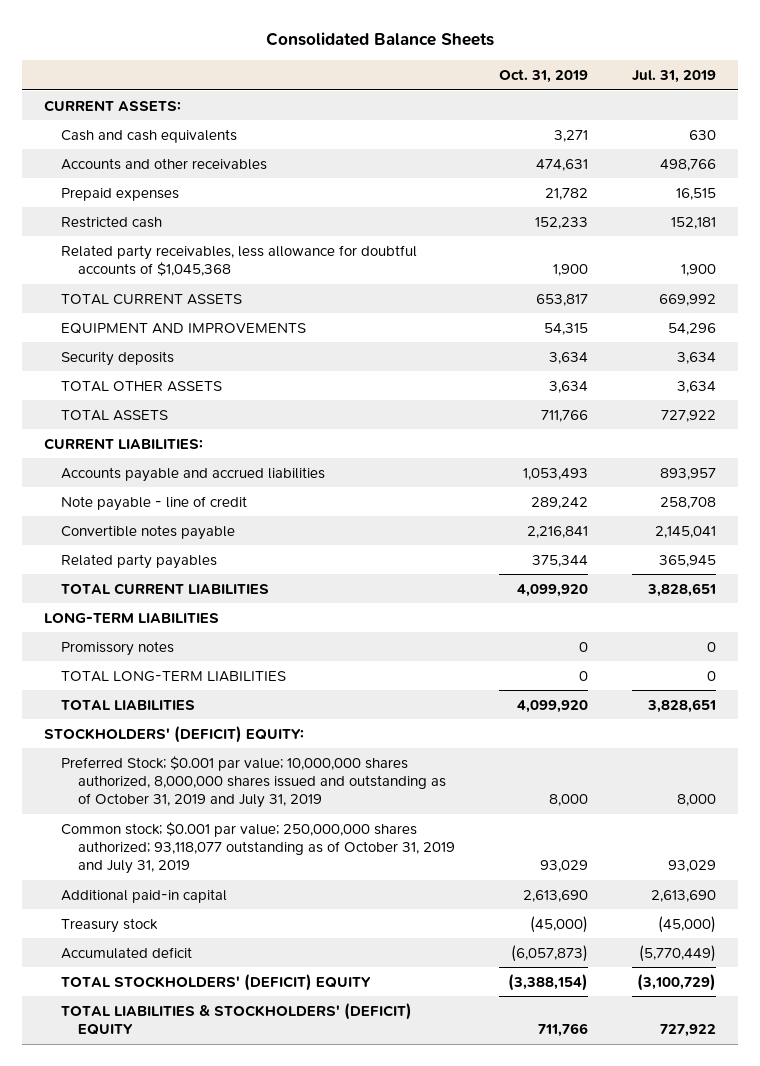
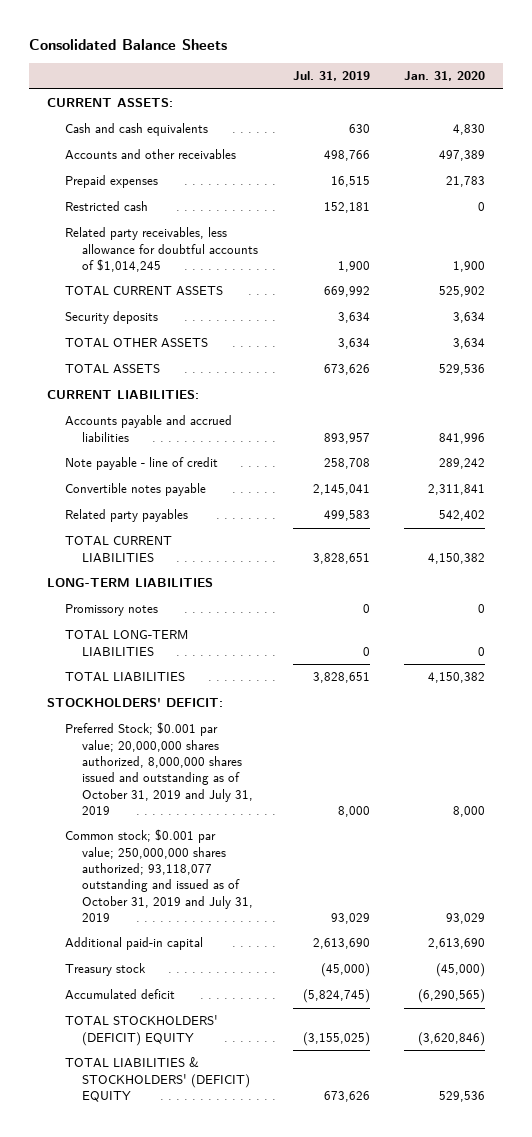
- | Oct. 31, 2019 | Jul. 31, 2019
+ | Jul. 31, 2019 | Jan. 31, 2020
- Related party receivables, less allowance for doubtful accounts of $1,045,368 | 1,900 | 1,900
+ Related party receivables, less allowance for doubtful accounts of $1,014,245 | 1,900 | 1,900
- EQUIPMENT AND IMPROVEMENTS | 54,315 | 54,296
- TOTAL ASSETS | 711,766 | 727,922
+ TOTAL ASSETS | 673,626 | 529,536
- Related party payables | 375,344 | 365,945
+ Related party payables | 499,583 | 542,402
- STOCKHOLDERS' (DEFICIT) EQUITY:
- Preferred Stock; $0.001 par value; 10,000,000 shares authorized, 8,000,000 shares issued and outstanding as of October 31, 2019 and July 31, 2019 | 8,000 | 8,000
- Common stock; $0.001 par value; 250,000,000 shares authorized; 93,118,077 outstanding as of October 31, 2019 and July 31, 2019 | 93,029 | 93,029
+ STOCKHOLDERS' DEFICIT:
+ Preferred Stock; $0.001 par value; 20,000,000 shares authorized, 8,000,000 shares issued and outstanding as of October 31, 2019 and July 31, 2019 | 8,000 | 8,000
+ Common stock; $0.001 par value; 250,000,000 shares authorized; 93,118,077 outstanding and issued as of October 31, 2019 and July 31, 2019 | 93,029 | 93,029
- Accumulated deficit | (6,057,873) | (5,770,449)
- TOTAL STOCKHOLDERS' (DEFICIT) EQUITY | (3,388,154) | (3,100,729)
- TOTAL LIABILITIES & STOCKHOLDERS' (DEFICIT) EQUITY | 711,766 | 727,922
+ Accumulated deficit | (5,824,745) | (6,290,565)
+ TOTAL STOCKHOLDERS' (DEFICIT) EQUITY | (3,155,025) | (3,620,846)
+ TOTAL LIABILITIES & STOCKHOLDERS' (DEFICIT) EQUITY | 673,626 | 529,536

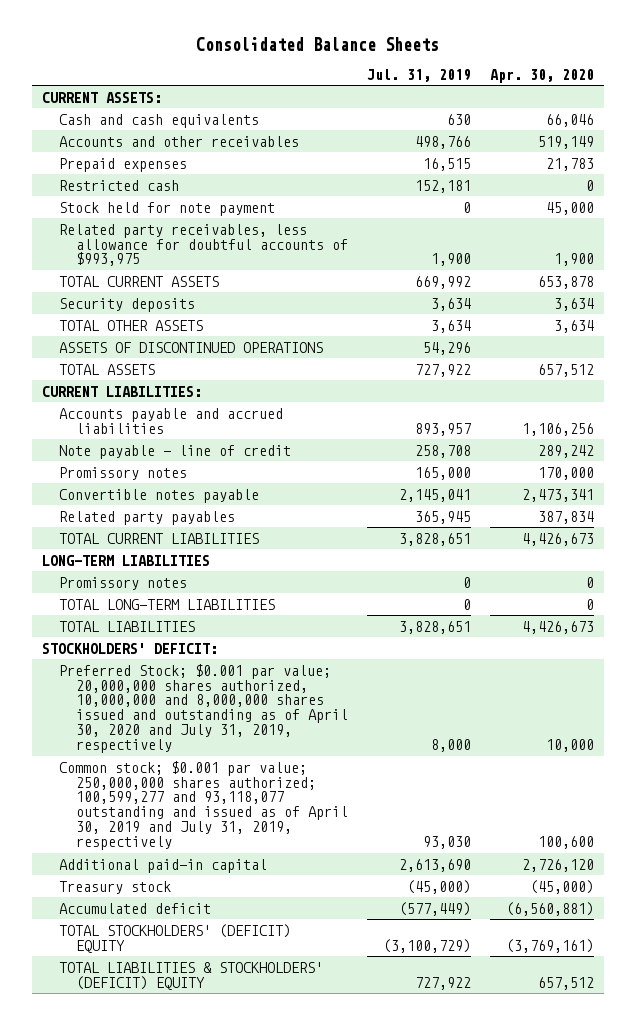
- | Jul. 31, 2019 | Jan. 31, 2020
+ | Jul. 31, 2019 | Apr. 30, 2020
- Related party receivables, less allowance for doubtful accounts of $1,014,245 | 1,900 | 1,900
+ Stock held for note payment | 0 | 45,000
+ Related party receivables, less allowance for doubtful accounts of $993,975 | 1,900 | 1,900
- TOTAL ASSETS | 673,626 | 529,536
+ ASSETS OF DISCONTINUED OPERATIONS | 54,296 |
+ TOTAL ASSETS | 727,922 | 657,512
+ Promissory notes | 165,000 | 170,000
- Related party payables | 499,583 | 542,402
+ Related party payables | 365,945 | 387,834
- Preferred Stock; $0.001 par value; 20,000,000 shares authorized, 8,000,000 shares issued and outstanding as of October 31, 2019 and July 31, 2019 | 8,000 | 8,000
- Common stock; $0.001 par value; 250,000,000 shares authorized; 93,118,077 outstanding and issued as of October 31, 2019 and July 31, 2019 | 93,029 | 93,029
+ Preferred Stock; $0.001 par value; 20,000,000 shares authorized, 10,000,000 and 8,000,000 shares issued and outstanding as of April 30, 2020 and July 31, 2019, respectively | 8,000 | 10,000
+ Common stock; $0.001 par value; 250,000,000 shares authorized; 100,599,277 and 93,118,077 outstanding and issued as of April 30, 2019 and July 31, 2019, respectively | 93,030 | 100,600
- Accumulated deficit | (5,824,745) | (6,290,565)
- TOTAL STOCKHOLDERS' (DEFICIT) EQUITY | (3,155,025) | (3,620,846)
- TOTAL LIABILITIES & STOCKHOLDERS' (DEFICIT) EQUITY | 673,626 | 529,536
+ Accumulated deficit | (577,449) | (6,560,881)
+ TOTAL STOCKHOLDERS' (DEFICIT) EQUITY | (3,100,729) | (3,769,161)
+ TOTAL LIABILITIES & STOCKHOLDERS' (DEFICIT) EQUITY | 727,922 | 657,512

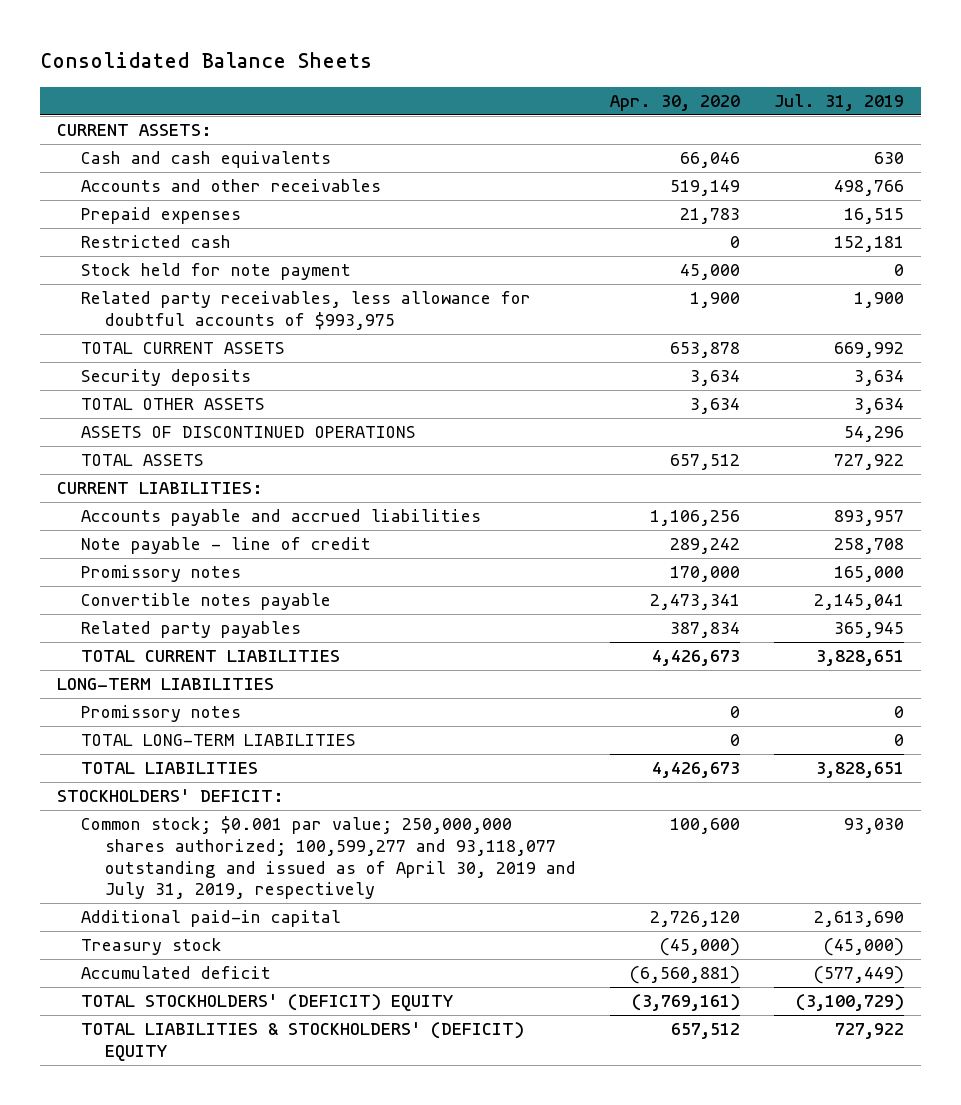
- | Jul. 31, 2019 | Apr. 30, 2020
+ | Apr. 30, 2020 | Jul. 31, 2019
- Preferred Stock; $0.001 par value; 20,000,000 shares authorized, 10,000,000 and 8,000,000 shares issued and outstanding as of April 30, 2020 and July 31, 2019, respectively | 8,000 | 10,000

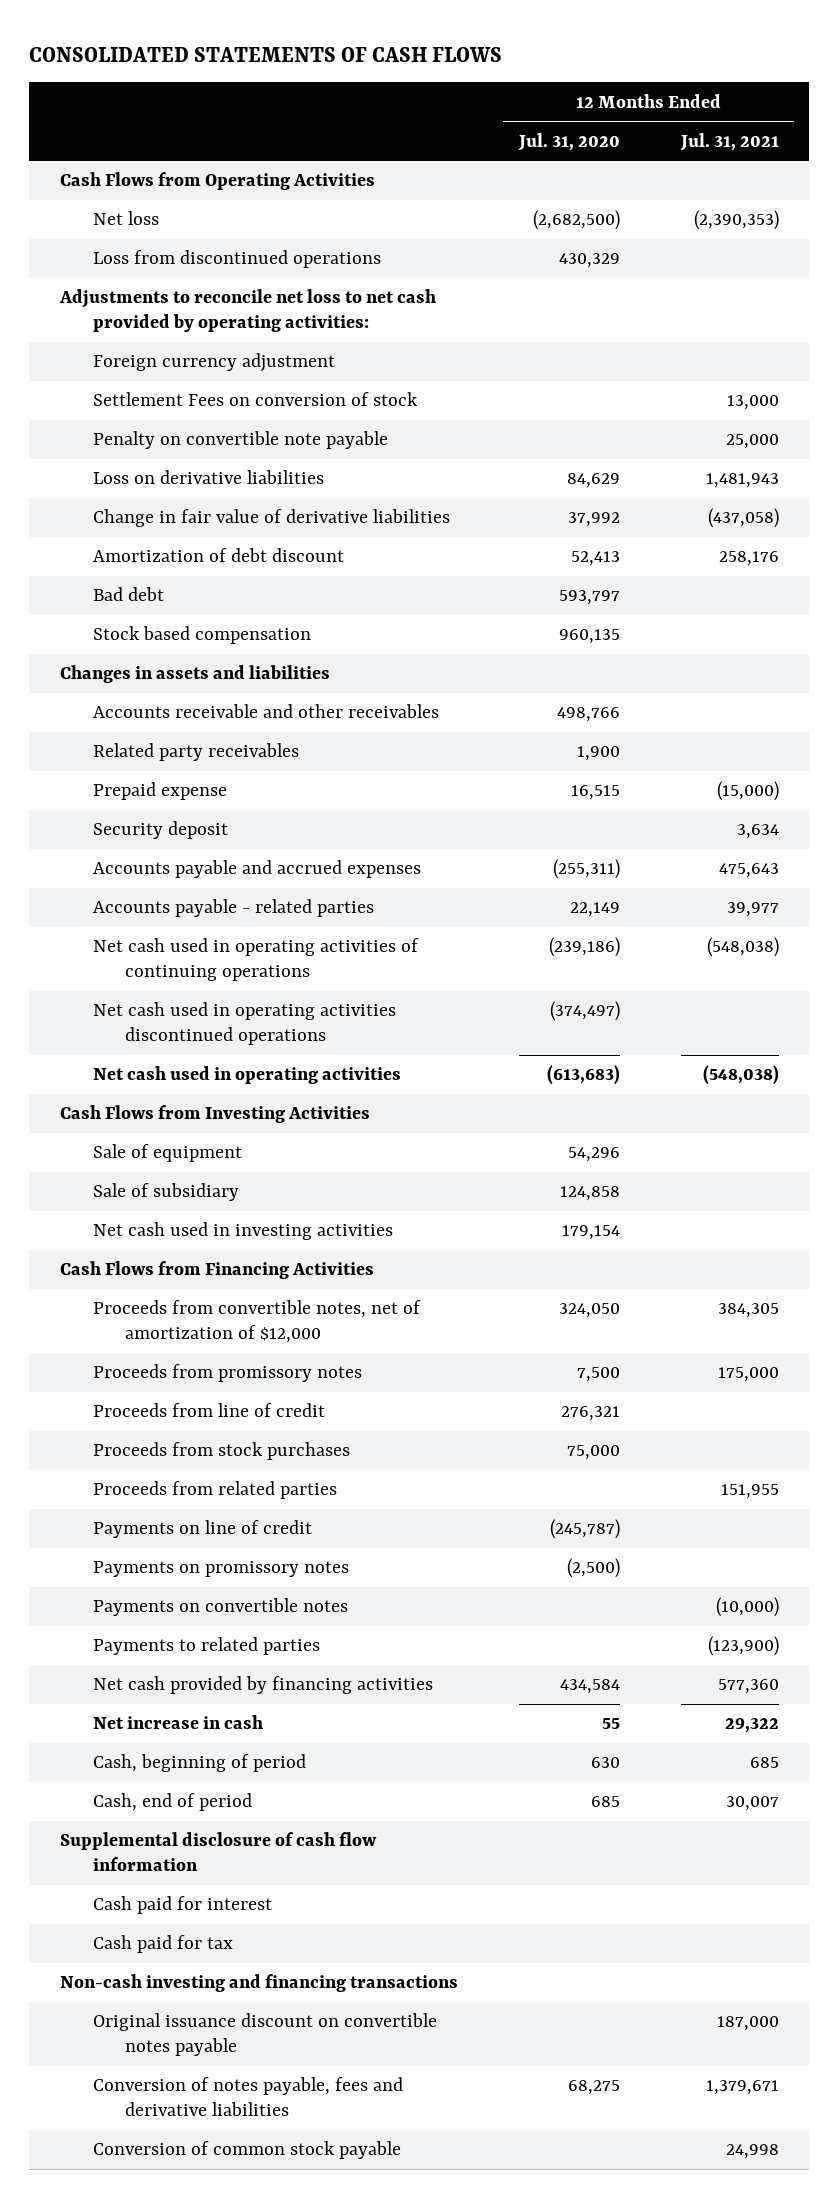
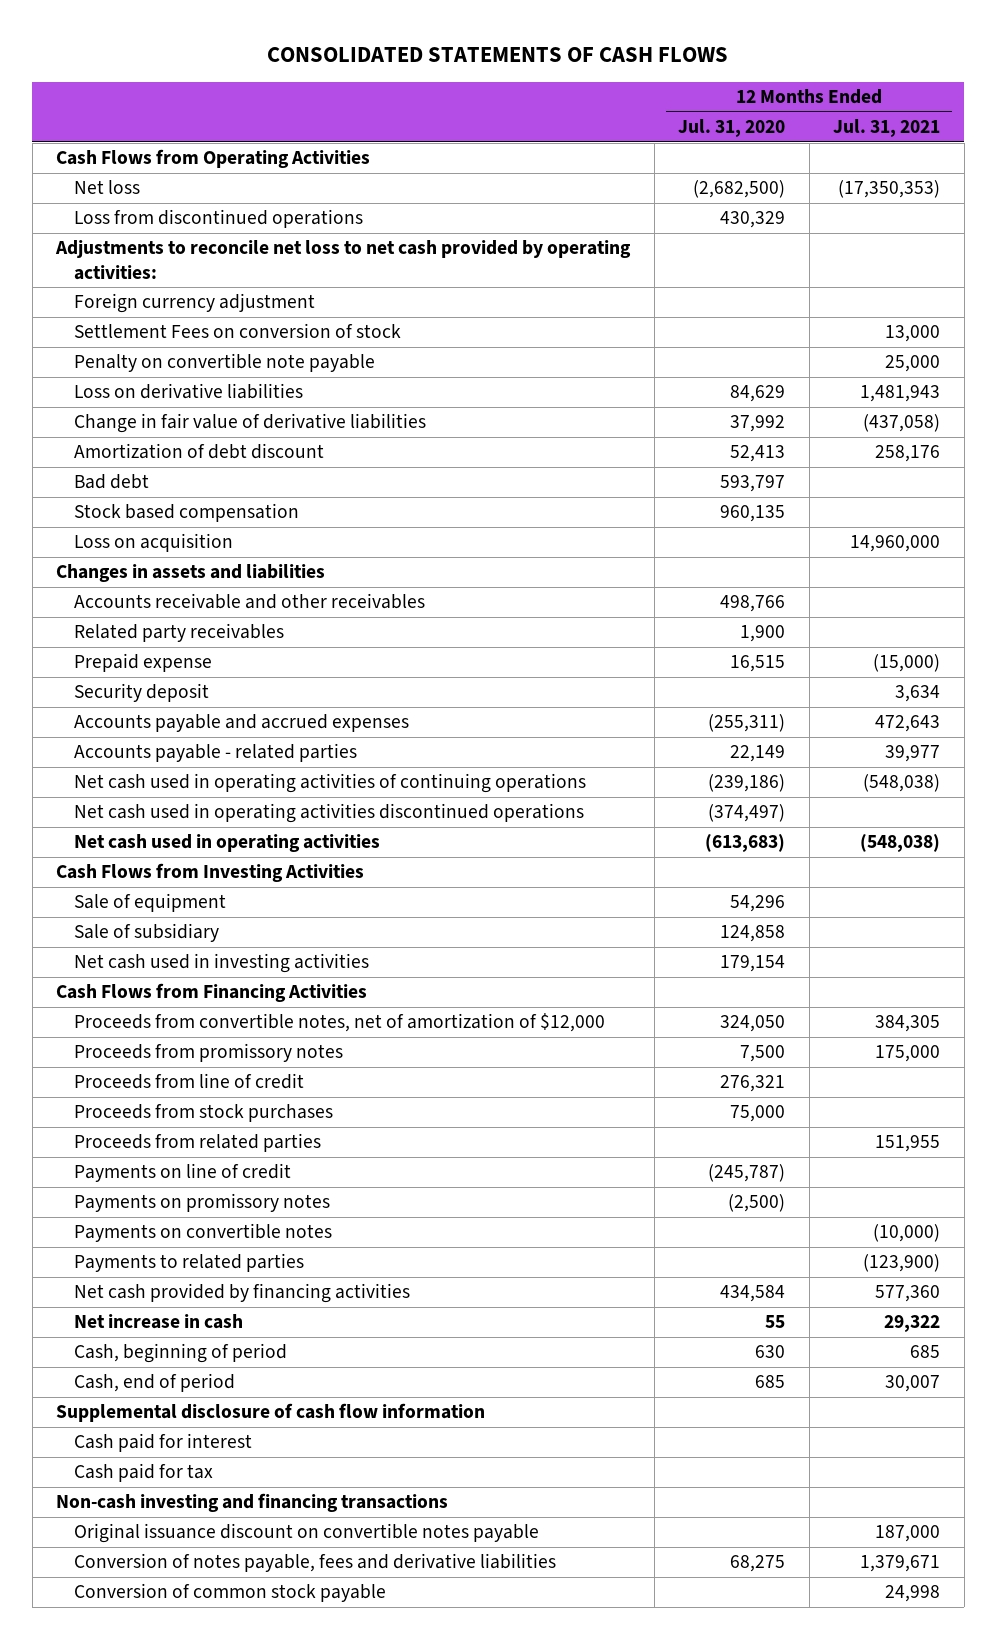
- Net loss | (2,682,500) | (2,390,353)
+ Net loss | (2,682,500) | (17,350,353)
+ Loss on acquisition | | 14,960,000
- Accounts payable and accrued expenses | (255,311) | 475,643
+ Accounts payable and accrued expenses | (255,311) | 472,643

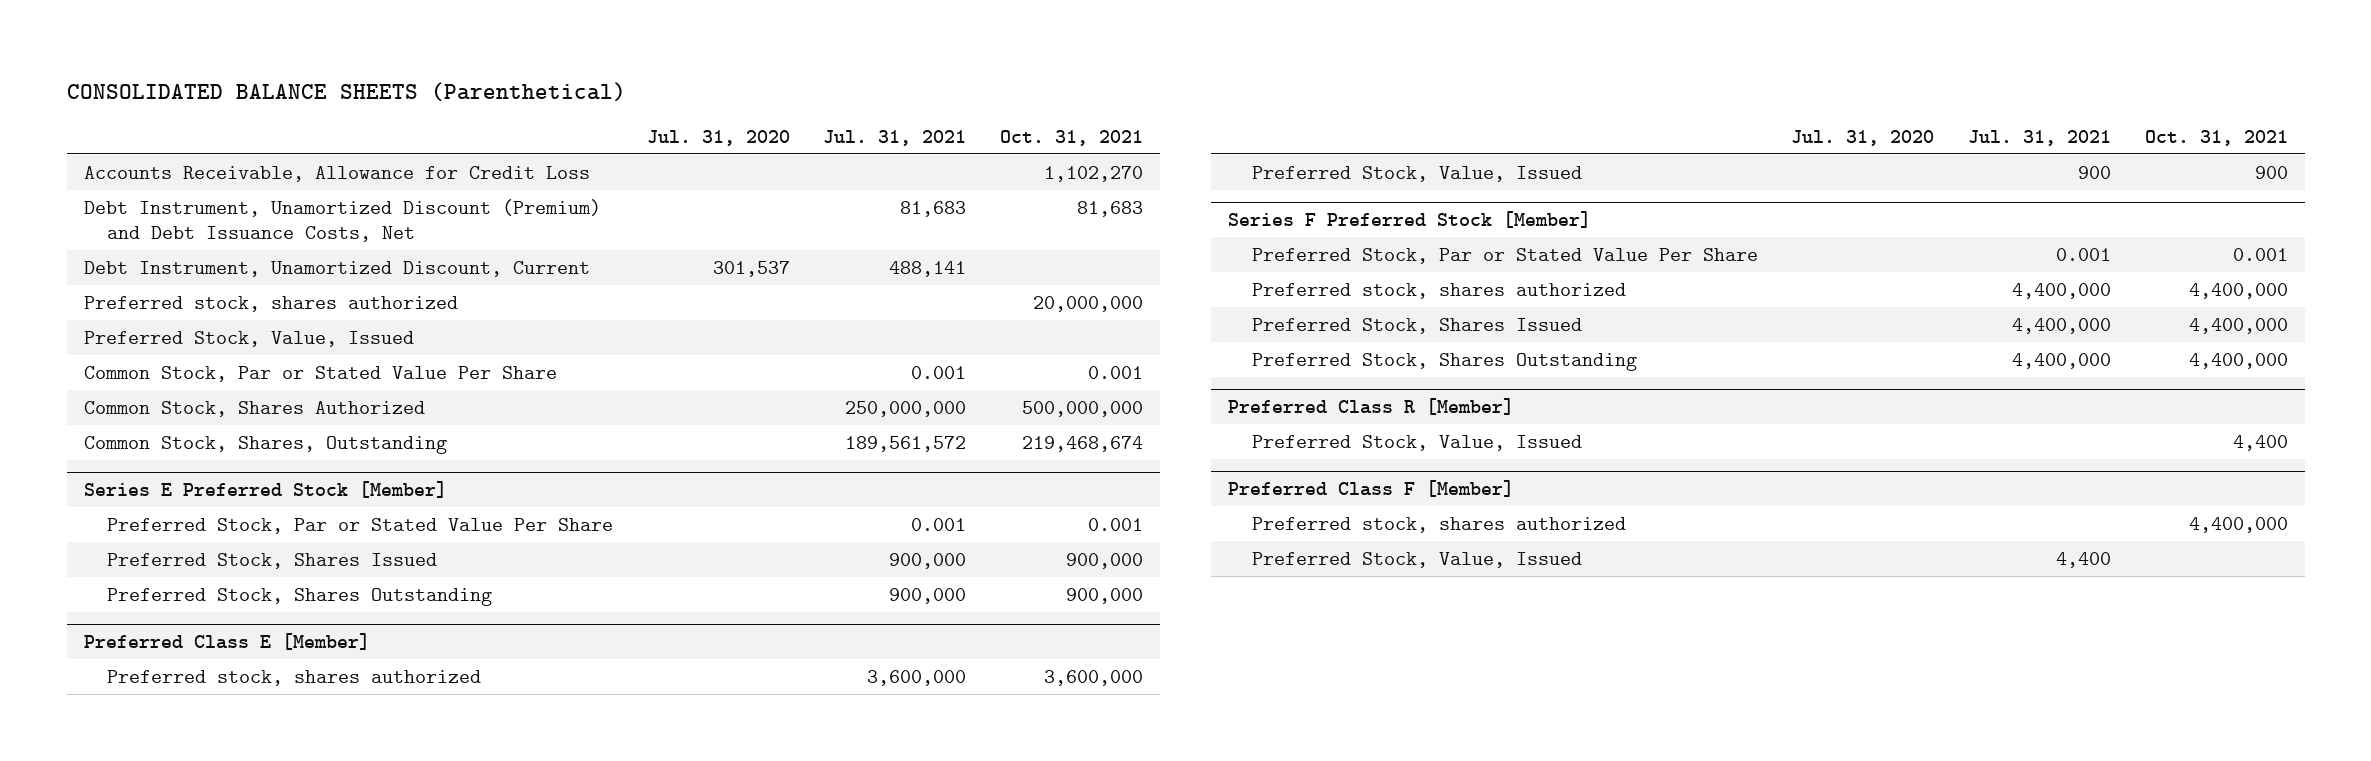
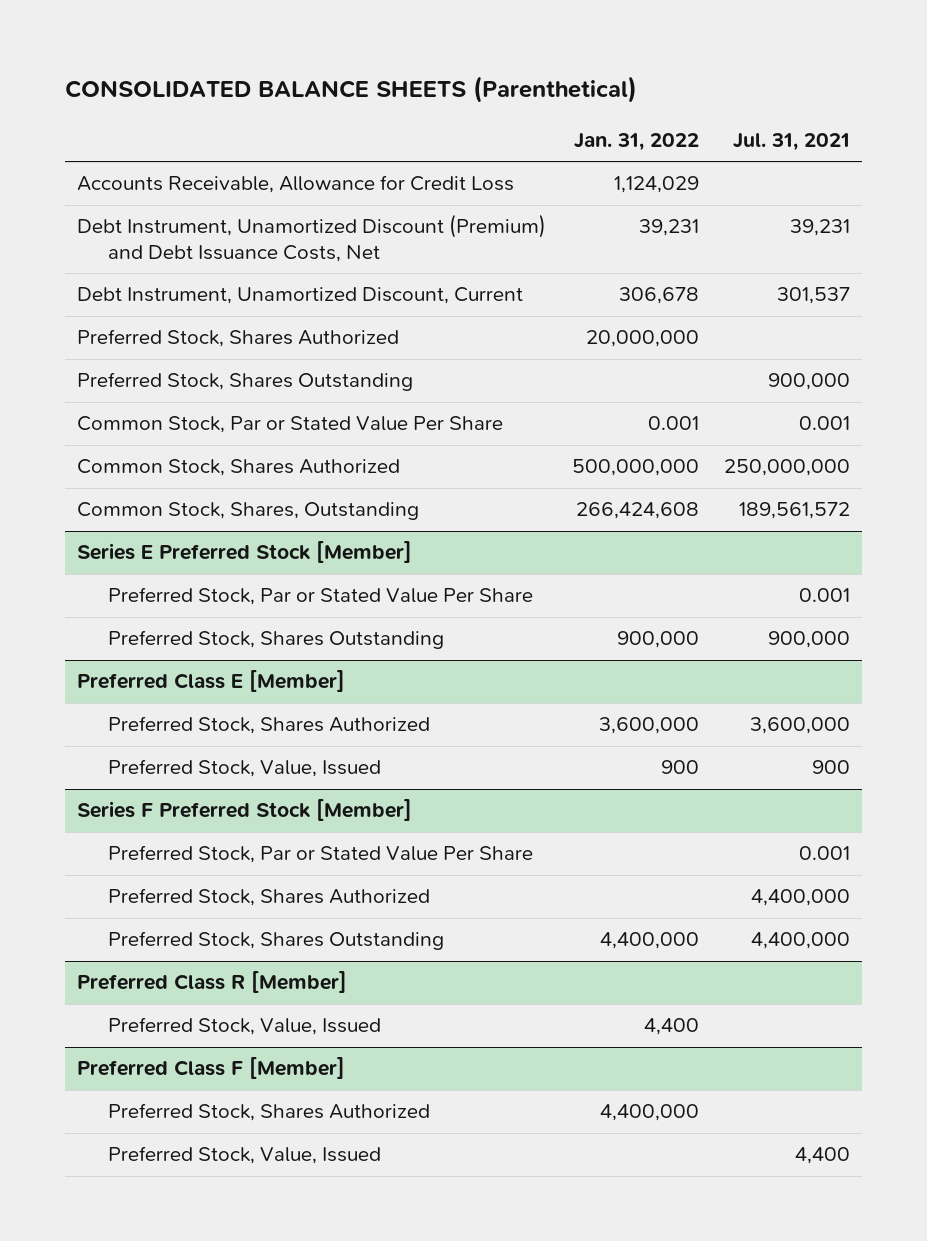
- | Jul. 31, 2020 | Jul. 31, 2021 | Oct. 31, 2021
+ | Jan. 31, 2022 | Jul. 31, 2021
- Debt Instrument, Unamortized Discount (Premium) and Debt Issuance Costs, Net | | 81,683 | 81,683
- Debt Instrument, Unamortized Discount, Current | 301,537 | 488,141 |
- Preferred stock, shares authorized | | | 20,000,000
- Preferred Stock, Value, Issued
+ Debt Instrument, Unamortized Discount (Premium) and Debt Issuance Costs, Net | 39,231 | 39,231
+ Debt Instrument, Unamortized Discount, Current | 306,678 | 301,537
+ Preferred Stock, Shares Authorized | 20,000,000 |
+ Preferred Stock, Shares Outstanding | | 900,000
@ Series E Preferred Stock [Member]
- Preferred Stock, Shares Issued | | 900,000 | 900,000
@ Preferred Class E [Member]
- Preferred stock, shares authorized | | 3,600,000 | 3,600,000
+ Preferred Stock, Shares Authorized | 3,600,000 | 3,600,000
@ Series F Preferred Stock [Member]
- Preferred stock, shares authorized | | 4,400,000 | 4,400,000
- Preferred Stock, Shares Issued | | 4,400,000 | 4,400,000
+ Preferred Stock, Shares Authorized | | 4,400,000
@ Preferred Class F [Member]
- Preferred stock, shares authorized | | | 4,400,000
+ Preferred Stock, Shares Authorized | 4,400,000 |

